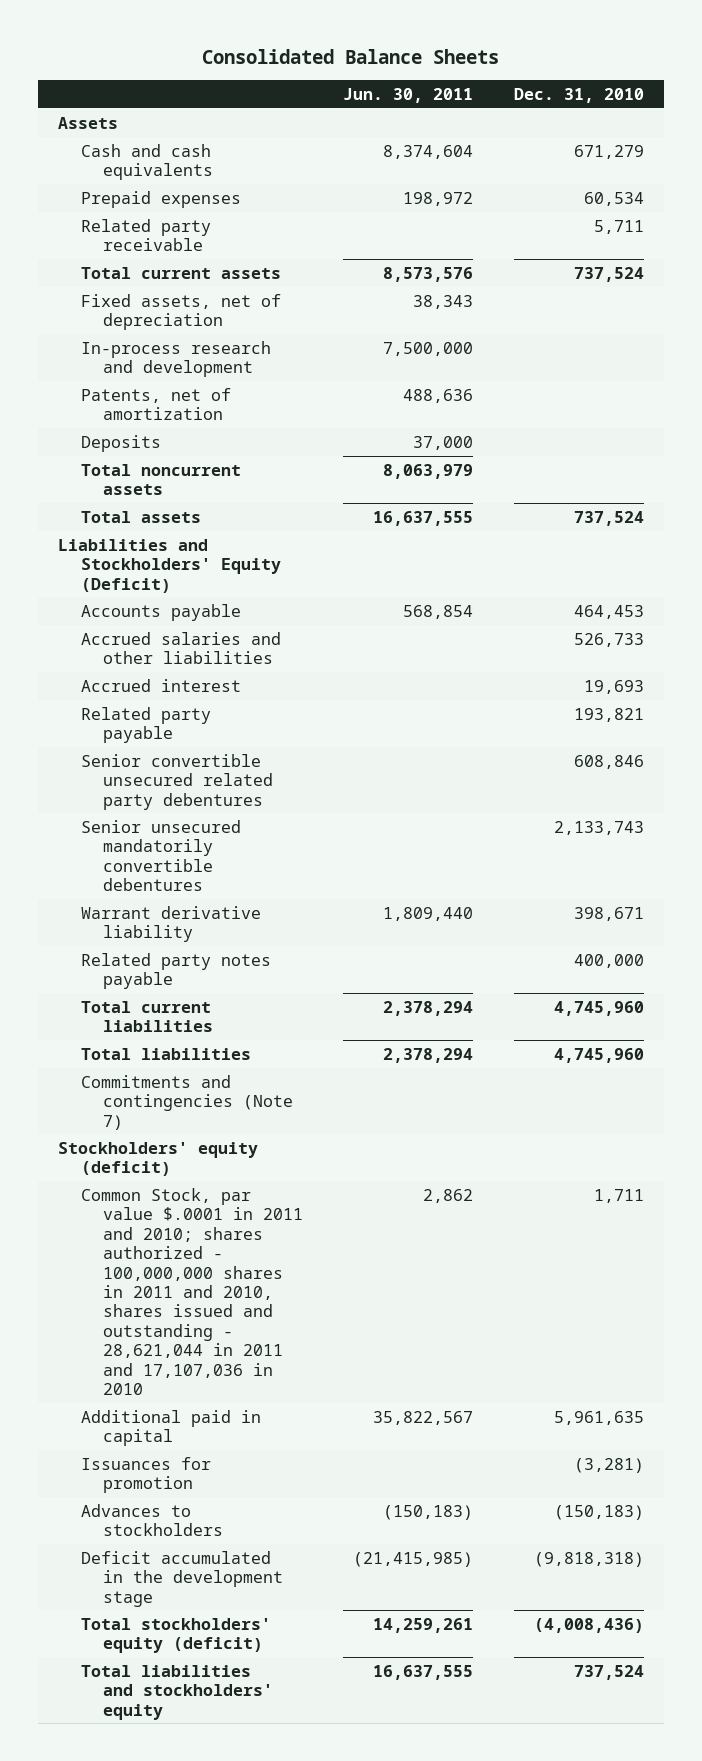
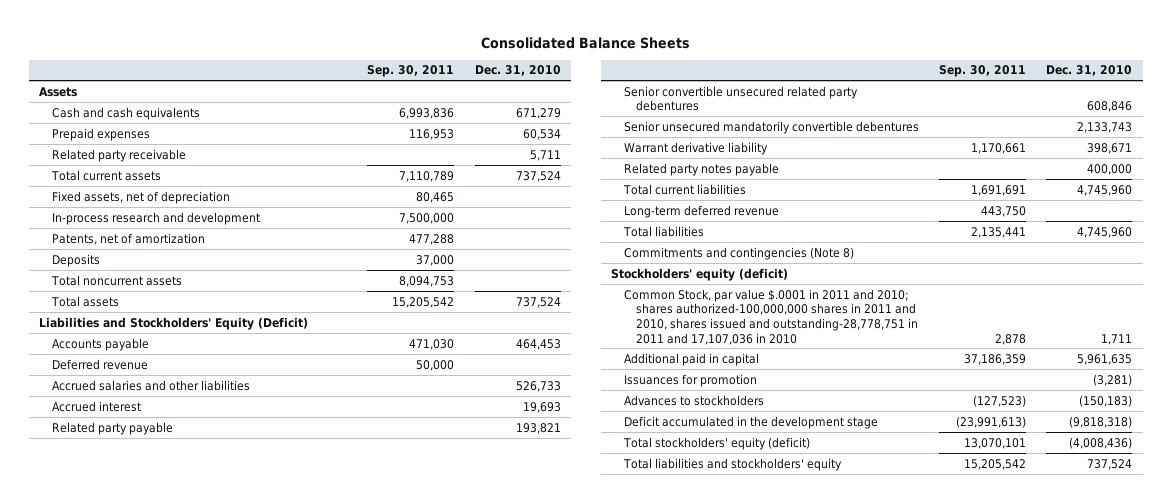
- | Jun. 30, 2011 | Dec. 31, 2010
+ | Sep. 30, 2011 | Dec. 31, 2010
+ Deferred revenue | 50,000 |
+ Long-term deferred revenue | 443,750 |
- Commitments and contingencies (Note 7)
+ Commitments and contingencies (Note 8)
- Common Stock, par value $.0001 in 2011 and 2010; shares authorized - 100,000,000 shares in 2011 and 2010, shares issued and outstanding - 28,621,044 in 2011 and 17,107,036 in 2010 | 2,862 | 1,711
+ Common Stock, par value $.0001 in 2011 and 2010; shares authorized-100,000,000 shares in 2011 and 2010, shares issued and outstanding-28,778,751 in 2011 and 17,107,036 in 2010 | 2,878 | 1,711

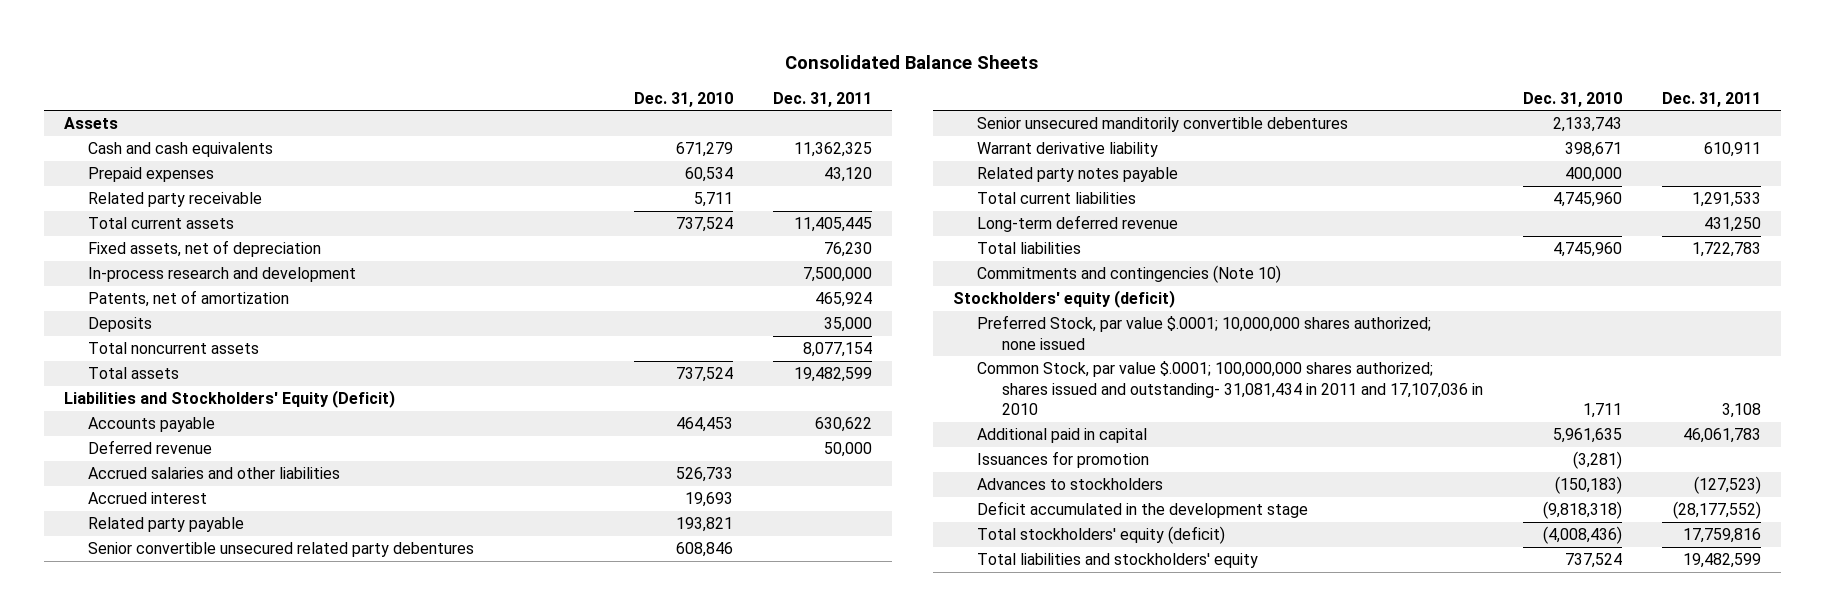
- | Sep. 30, 2011 | Dec. 31, 2010
+ | Dec. 31, 2010 | Dec. 31, 2011
- Senior unsecured mandatorily convertible debentures | | 2,133,743
+ Senior unsecured manditorily convertible debentures | 2,133,743 |
- Commitments and contingencies (Note 8)
+ Commitments and contingencies (Note 10)
- Common Stock, par value $.0001 in 2011 and 2010; shares authorized-100,000,000 shares in 2011 and 2010, shares issued and outstanding-28,778,751 in 2011 and 17,107,036 in 2010 | 2,878 | 1,711
+ Preferred Stock, par value $.0001; 10,000,000 shares authorized; none issued
+ Common Stock, par value $.0001; 100,000,000 shares authorized; shares issued and outstanding- 31,081,434 in 2011 and 17,107,036 in 2010 | 1,711 | 3,108

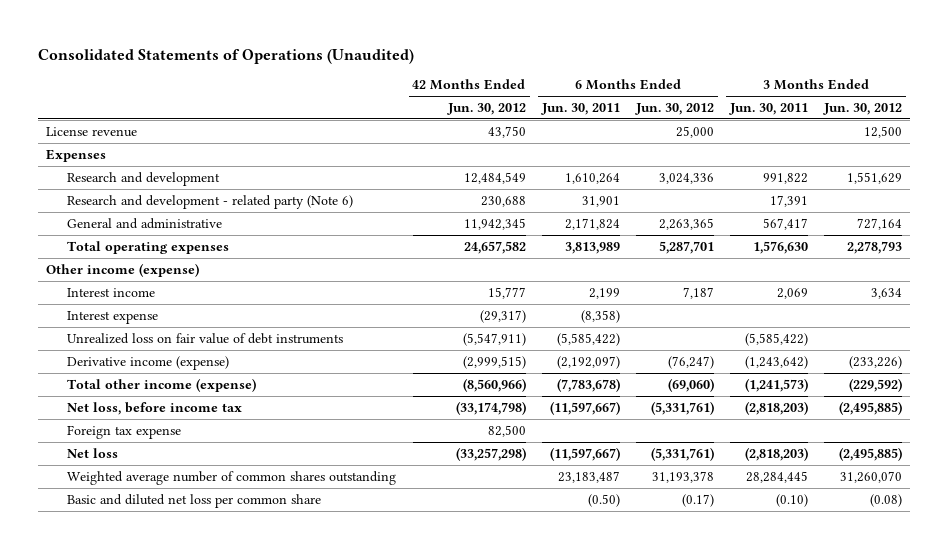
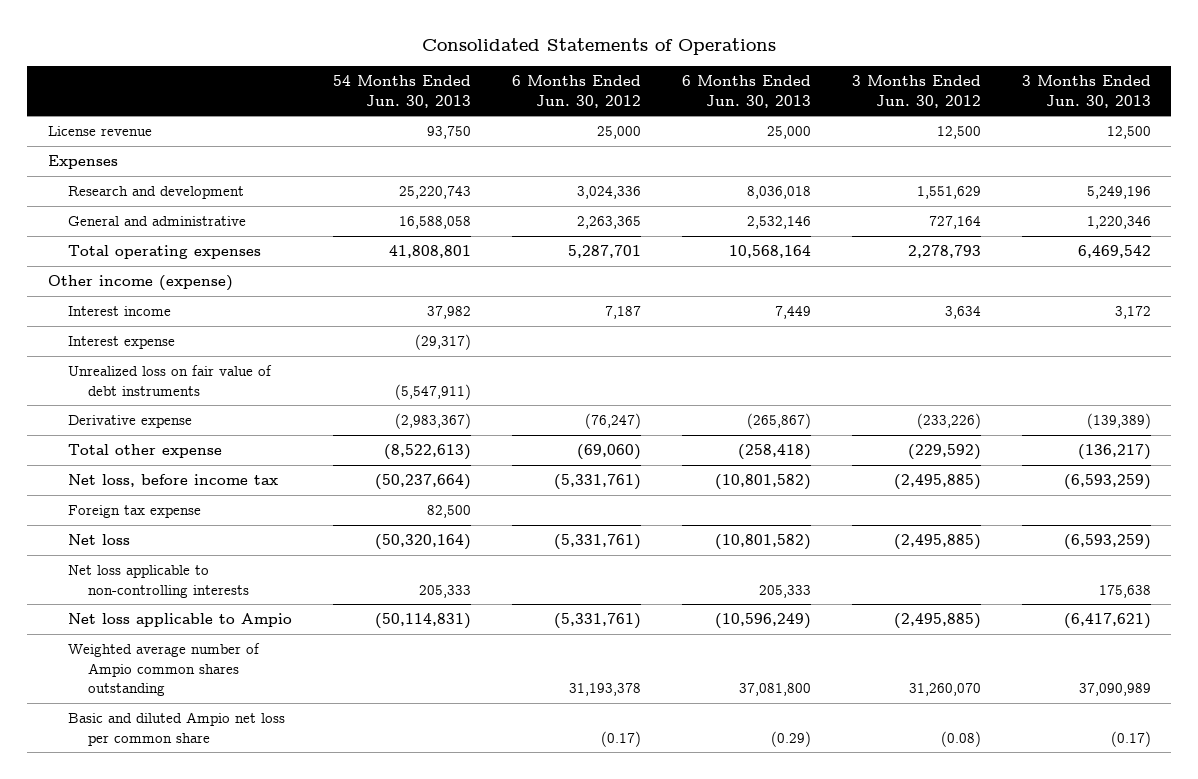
- Consolidated Statements of Operations (Unaudited)
+ Consolidated Statements of Operations
- | 42 Months Ended Jun. 30, 2012 | 6 Months Ended Jun. 30, 2011 | 6 Months Ended Jun. 30, 2012 | 3 Months Ended Jun. 30, 2011 | 3 Months Ended Jun. 30, 2012
+ | 54 Months Ended Jun. 30, 2013 | 6 Months Ended Jun. 30, 2012 | 6 Months Ended Jun. 30, 2013 | 3 Months Ended Jun. 30, 2012 | 3 Months Ended Jun. 30, 2013
- Research and development - related party (Note 6) | 230,688 | 31,901 | | 17,391 |
- Derivative income (expense) | (2,999,515) | (2,192,097) | (76,247) | (1,243,642) | (233,226)
- Total other income (expense) | (8,560,966) | (7,783,678) | (69,060) | (1,241,573) | (229,592)
+ Derivative expense | (2,983,367) | (76,247) | (265,867) | (233,226) | (139,389)
+ Total other expense | (8,522,613) | (69,060) | (258,418) | (229,592) | (136,217)
- Weighted average number of common shares outstanding | | 23,183,487 | 31,193,378 | 28,284,445 | 31,260,070
- Basic and diluted net loss per common share | | (0.50) | (0.17) | (0.10) | (0.08)
+ Net loss applicable to non-controlling interests | 205,333 | | 205,333 | | 175,638
+ Net loss applicable to Ampio | (50,114,831) | (5,331,761) | (10,596,249) | (2,495,885) | (6,417,621)
+ Weighted average number of Ampio common shares outstanding | | 31,193,378 | 37,081,800 | 31,260,070 | 37,090,989
+ Basic and diluted Ampio net loss per common share | | (0.17) | (0.29) | (0.08) | (0.17)

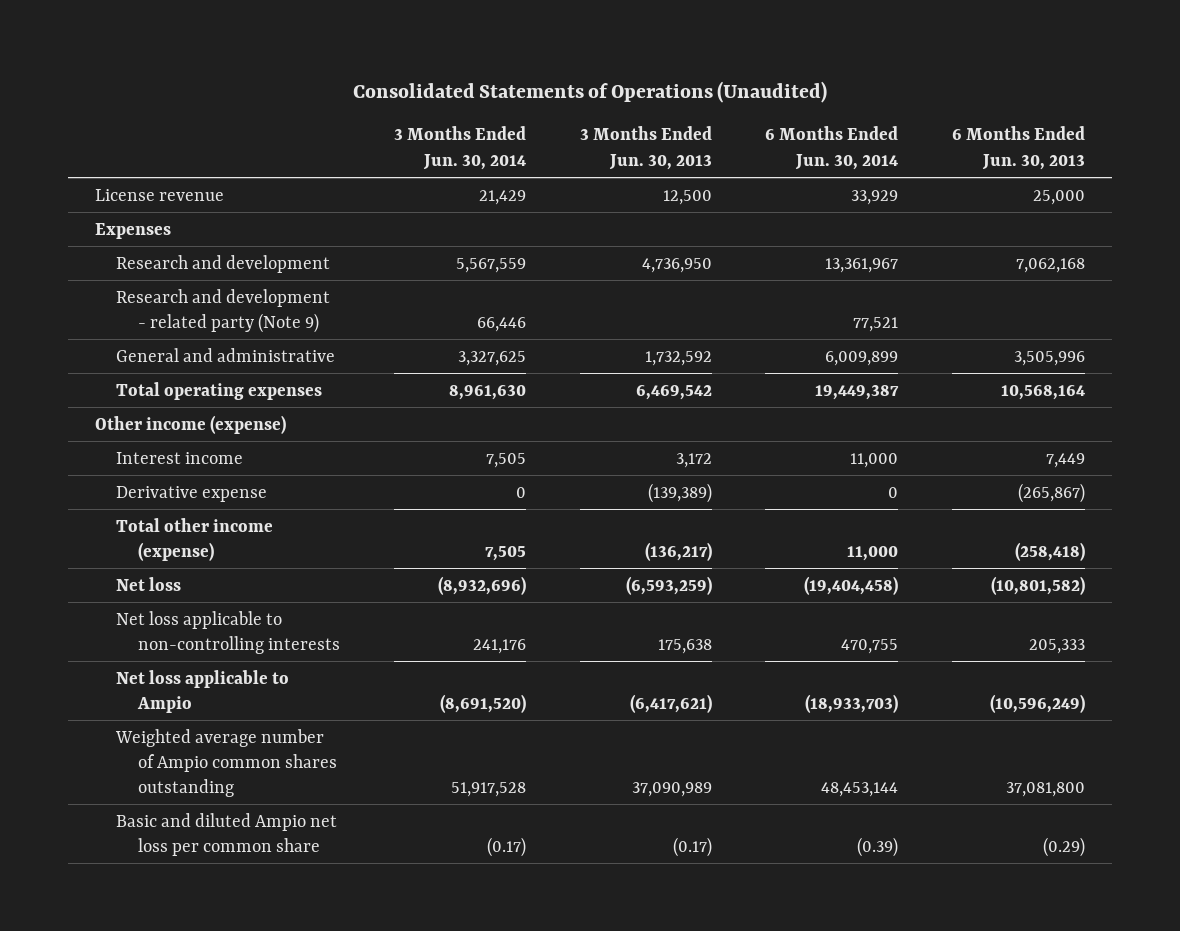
- Consolidated Statements of Operations
+ Consolidated Statements of Operations (Unaudited)
- | 54 Months Ended Jun. 30, 2013 | 6 Months Ended Jun. 30, 2012 | 6 Months Ended Jun. 30, 2013 | 3 Months Ended Jun. 30, 2012 | 3 Months Ended Jun. 30, 2013
+ | 3 Months Ended Jun. 30, 2014 | 3 Months Ended Jun. 30, 2013 | 6 Months Ended Jun. 30, 2014 | 6 Months Ended Jun. 30, 2013
- Research and development | 25,220,743 | 3,024,336 | 8,036,018 | 1,551,629 | 5,249,196
- General and administrative | 16,588,058 | 2,263,365 | 2,532,146 | 727,164 | 1,220,346
+ Research and development | 5,567,559 | 4,736,950 | 13,361,967 | 7,062,168
+ Research and development - related party (Note 9) | 66,446 | | 77,521 |
+ General and administrative | 3,327,625 | 1,732,592 | 6,009,899 | 3,505,996
- Interest expense | (29,317) | | | |
- Unrealized loss on fair value of debt instruments | (5,547,911) | | | |
- Total other expense | (8,522,613) | (69,060) | (258,418) | (229,592) | (136,217)
- Net loss, before income tax | (50,237,664) | (5,331,761) | (10,801,582) | (2,495,885) | (6,593,259)
- Foreign tax expense | 82,500 | | | |
+ Total other income (expense) | 7,505 | (136,217) | 11,000 | (258,418)

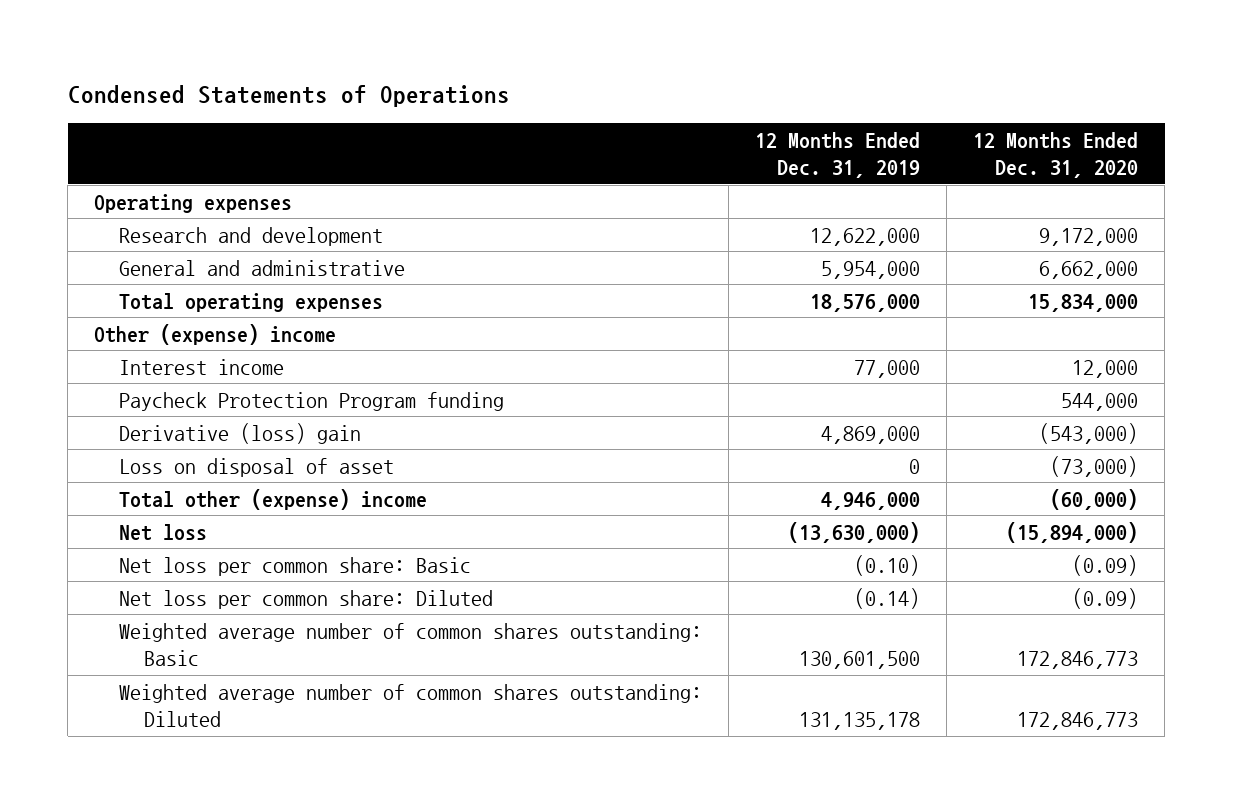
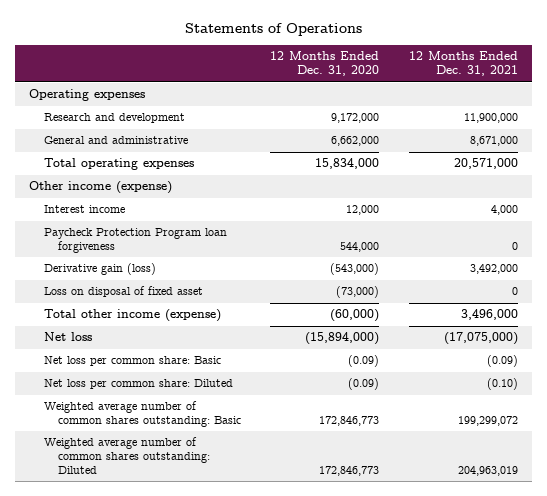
- Condensed Statements of Operations
+ Statements of Operations
- | 12 Months Ended Dec. 31, 2019 | 12 Months Ended Dec. 31, 2020
+ | 12 Months Ended Dec. 31, 2020 | 12 Months Ended Dec. 31, 2021
- Other (expense) income
+ Other income (expense)
- Paycheck Protection Program funding | | 544,000
- Derivative (loss) gain | 4,869,000 | (543,000)
- Loss on disposal of asset | 0 | (73,000)
- Total other (expense) income | 4,946,000 | (60,000)
+ Paycheck Protection Program loan forgiveness | 544,000 | 0
+ Derivative gain (loss) | (543,000) | 3,492,000
+ Loss on disposal of fixed asset | (73,000) | 0
+ Total other income (expense) | (60,000) | 3,496,000

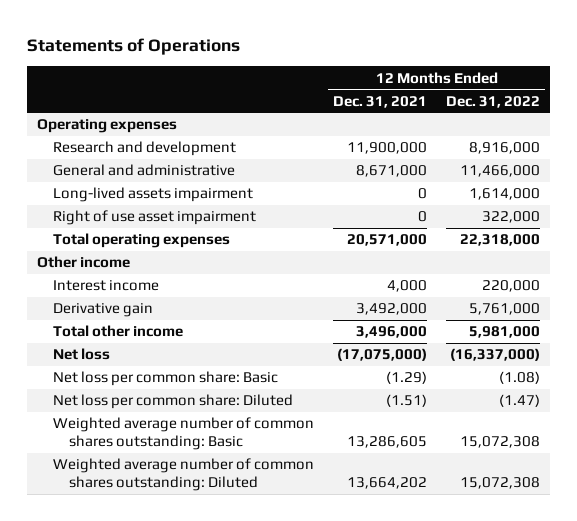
- | 12 Months Ended Dec. 31, 2020 | 12 Months Ended Dec. 31, 2021
+ | 12 Months Ended Dec. 31, 2021 | 12 Months Ended Dec. 31, 2022
+ Long-lived assets impairment | 0 | 1,614,000
+ Right of use asset impairment | 0 | 322,000
- Other income (expense)
+ Other income
- Paycheck Protection Program loan forgiveness | 544,000 | 0
- Derivative gain (loss) | (543,000) | 3,492,000
- Loss on disposal of fixed asset | (73,000) | 0
- Total other income (expense) | (60,000) | 3,496,000
+ Derivative gain | 3,492,000 | 5,761,000
+ Total other income | 3,496,000 | 5,981,000
- Net loss per common share: Basic | (0.09) | (0.09)
- Net loss per common share: Diluted | (0.09) | (0.10)
- Weighted average number of common shares outstanding: Basic | 172,846,773 | 199,299,072
- Weighted average number of common shares outstanding: Diluted | 172,846,773 | 204,963,019
+ Net loss per common share: Basic | (1.29) | (1.08)
+ Net loss per common share: Diluted | (1.51) | (1.47)
+ Weighted average number of common shares outstanding: Basic | 13,286,605 | 15,072,308
+ Weighted average number of common shares outstanding: Diluted | 13,664,202 | 15,072,308

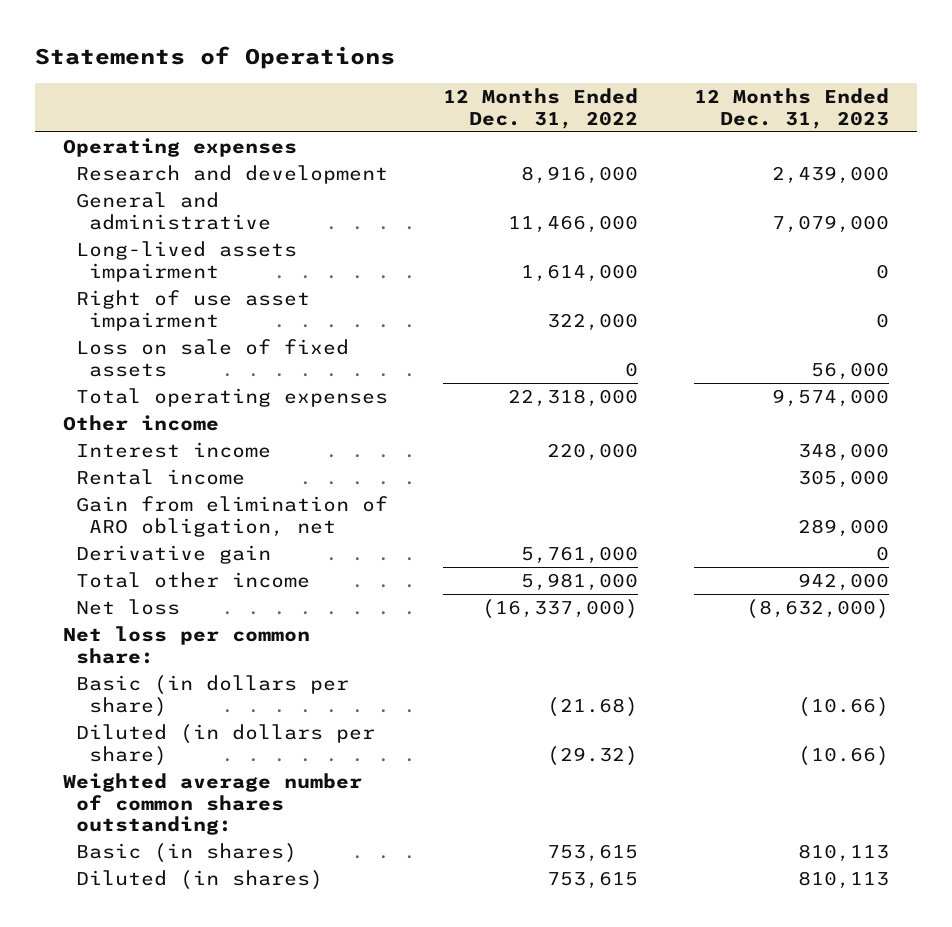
- | 12 Months Ended Dec. 31, 2021 | 12 Months Ended Dec. 31, 2022
+ | 12 Months Ended Dec. 31, 2022 | 12 Months Ended Dec. 31, 2023
+ Loss on sale of fixed assets | 0 | 56,000
+ Rental income | | 305,000
+ Gain from elimination of ARO obligation, net | | 289,000
- Net loss per common share: Basic | (1.29) | (1.08)
- Net loss per common share: Diluted | (1.51) | (1.47)
- Weighted average number of common shares outstanding: Basic | 13,286,605 | 15,072,308
- Weighted average number of common shares outstanding: Diluted | 13,664,202 | 15,072,308
+ Net loss per common share:
+ Basic (in dollars per share) | (21.68) | (10.66)
+ Diluted (in dollars per share) | (29.32) | (10.66)
+ Weighted average number of common shares outstanding:
+ Basic (in shares) | 753,615 | 810,113
+ Diluted (in shares) | 753,615 | 810,113

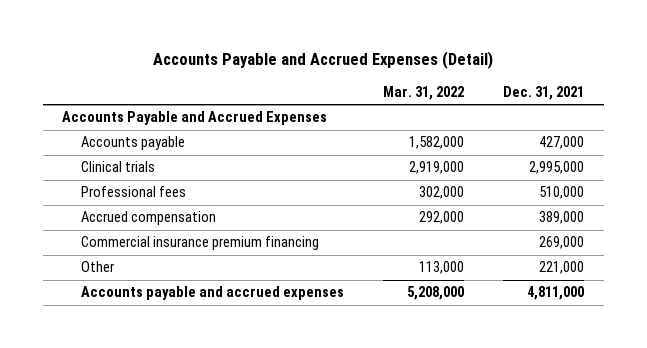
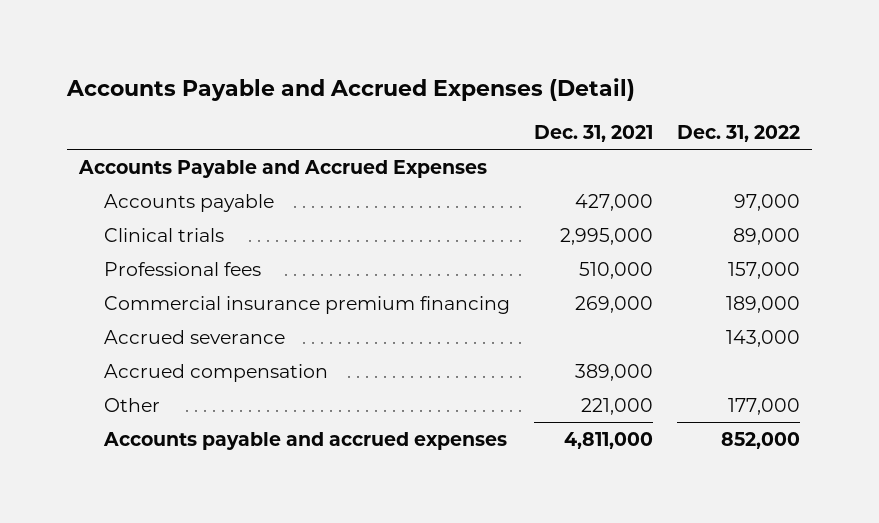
- | Mar. 31, 2022 | Dec. 31, 2021
+ | Dec. 31, 2021 | Dec. 31, 2022
+ Accrued severance | | 143,000
moved down: Accrued compensation | 389,000 |

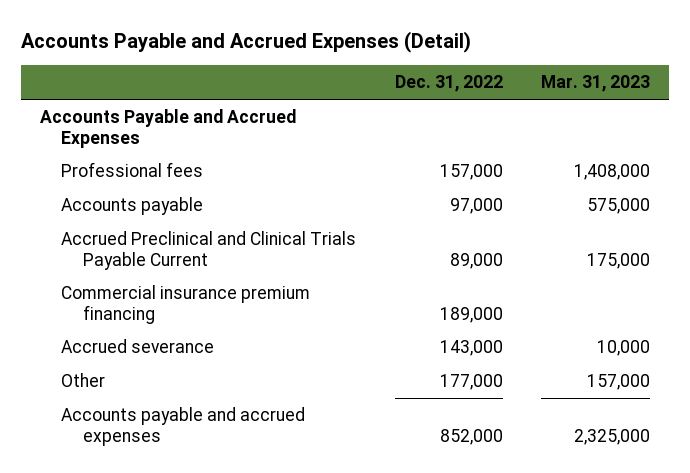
- | Dec. 31, 2021 | Dec. 31, 2022
+ | Dec. 31, 2022 | Mar. 31, 2023
- Clinical trials | 2,995,000 | 89,000
moved down: Accounts payable | 97,000 | 575,000
+ Accrued Preclinical and Clinical Trials Payable Current | 89,000 | 175,000
- Accrued compensation | 389,000 |

